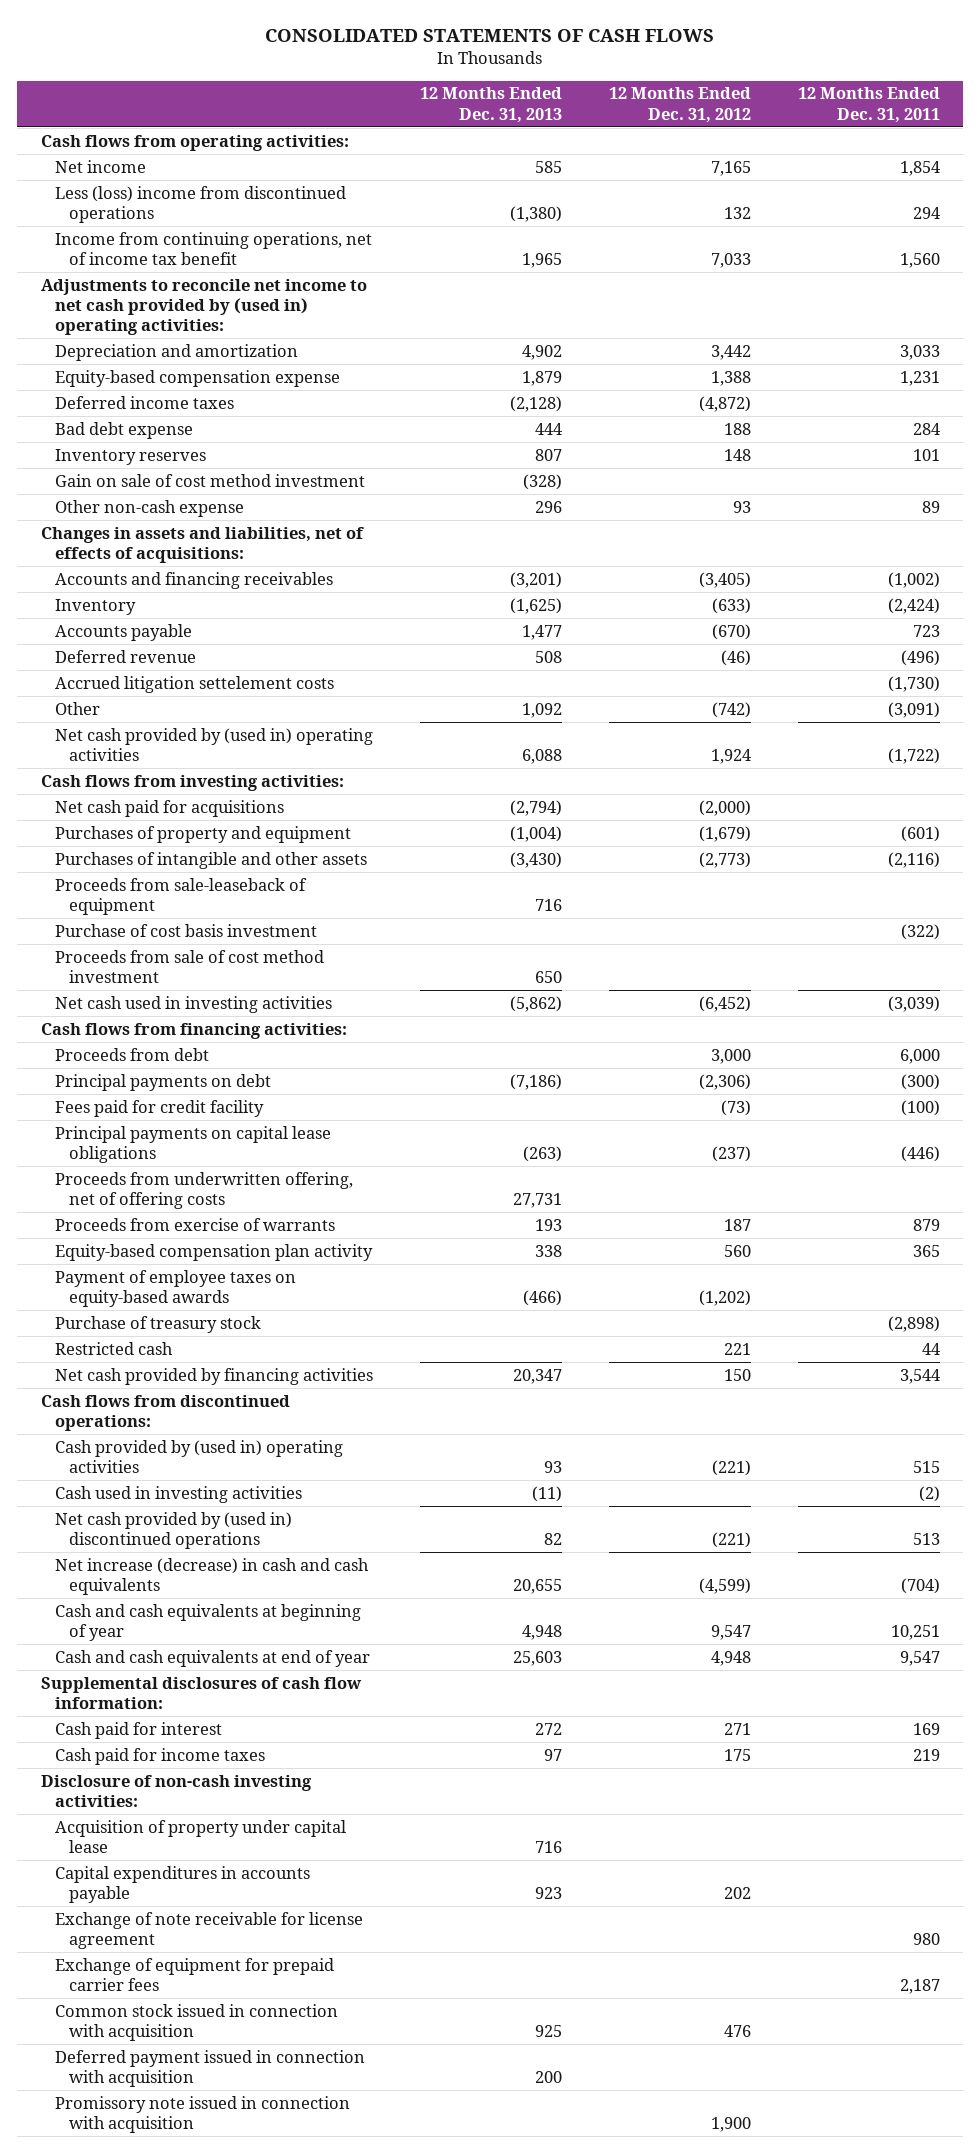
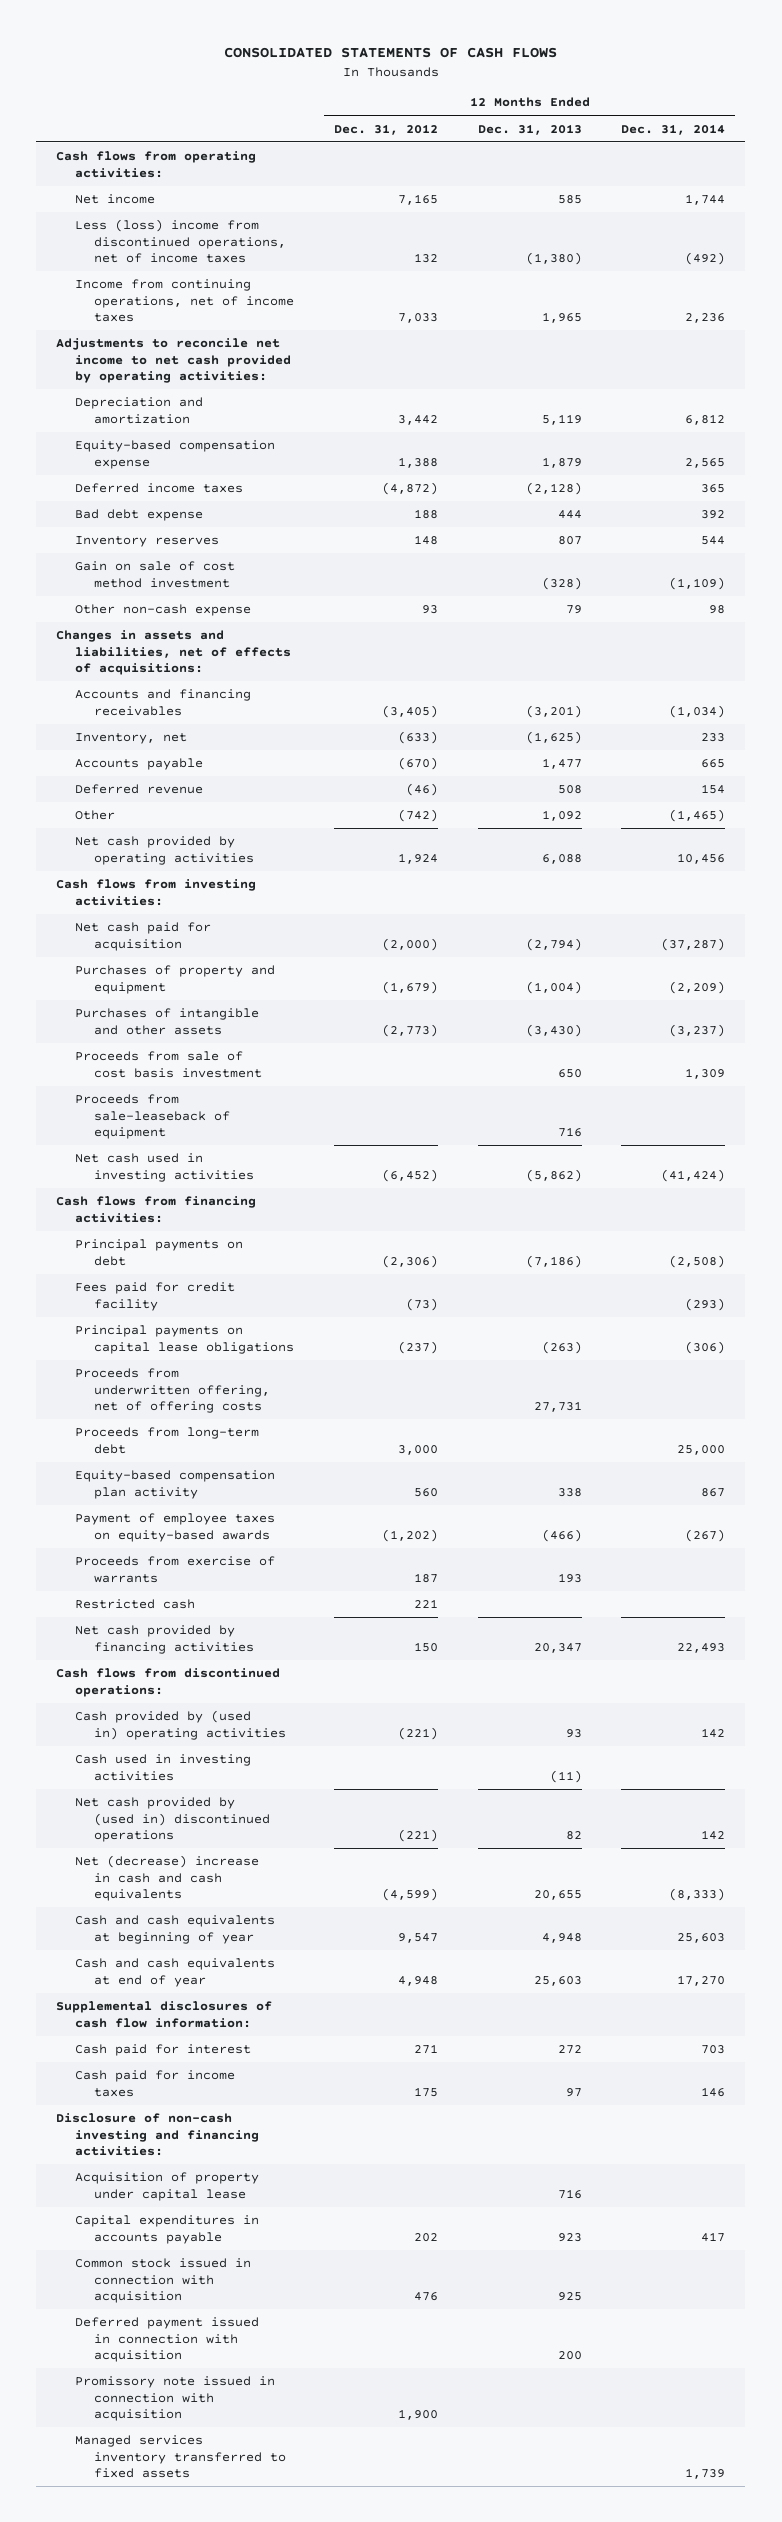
- | 12 Months Ended Dec. 31, 2013 | 12 Months Ended Dec. 31, 2012 | 12 Months Ended Dec. 31, 2011
+ | 12 Months Ended Dec. 31, 2012 | 12 Months Ended Dec. 31, 2013 | 12 Months Ended Dec. 31, 2014
- Less (loss) income from discontinued operations | (1,380) | 132 | 294
- Income from continuing operations, net of income tax benefit | 1,965 | 7,033 | 1,560
- Adjustments to reconcile net income to net cash provided by (used in) operating activities:
- Depreciation and amortization | 4,902 | 3,442 | 3,033
+ Less (loss) income from discontinued operations, net of income taxes | 132 | (1,380) | (492)
+ Income from continuing operations, net of income taxes | 7,033 | 1,965 | 2,236
+ Adjustments to reconcile net income to net cash provided by operating activities:
+ Depreciation and amortization | 3,442 | 5,119 | 6,812
- Other non-cash expense | 296 | 93 | 89
+ Other non-cash expense | 93 | 79 | 98
- Inventory | (1,625) | (633) | (2,424)
+ Inventory, net | (633) | (1,625) | 233
- Accrued litigation settelement costs | | | (1,730)
- Net cash provided by (used in) operating activities | 6,088 | 1,924 | (1,722)
+ Net cash provided by operating activities | 1,924 | 6,088 | 10,456
- Net cash paid for acquisitions | (2,794) | (2,000) |
+ Net cash paid for acquisition | (2,000) | (2,794) | (37,287)
+ Proceeds from sale of cost basis investment | | 650 | 1,309
- Purchase of cost basis investment | | | (322)
- Proceeds from sale of cost method investment | 650 | |
- Proceeds from debt | | 3,000 | 6,000
+ Proceeds from long-term debt | 3,000 | | 25,000
- Purchase of treasury stock | | | (2,898)
moved down: Proceeds from exercise of warrants | 187 | 193 |
- Net increase (decrease) in cash and cash equivalents | 20,655 | (4,599) | (704)
+ Net (decrease) increase in cash and cash equivalents | (4,599) | 20,655 | (8,333)
- Disclosure of non-cash investing activities:
+ Disclosure of non-cash investing and financing activities:
- Exchange of note receivable for license agreement | | | 980
- Exchange of equipment for prepaid carrier fees | | | 2,187
+ Managed services inventory transferred to fixed assets | | | 1,739

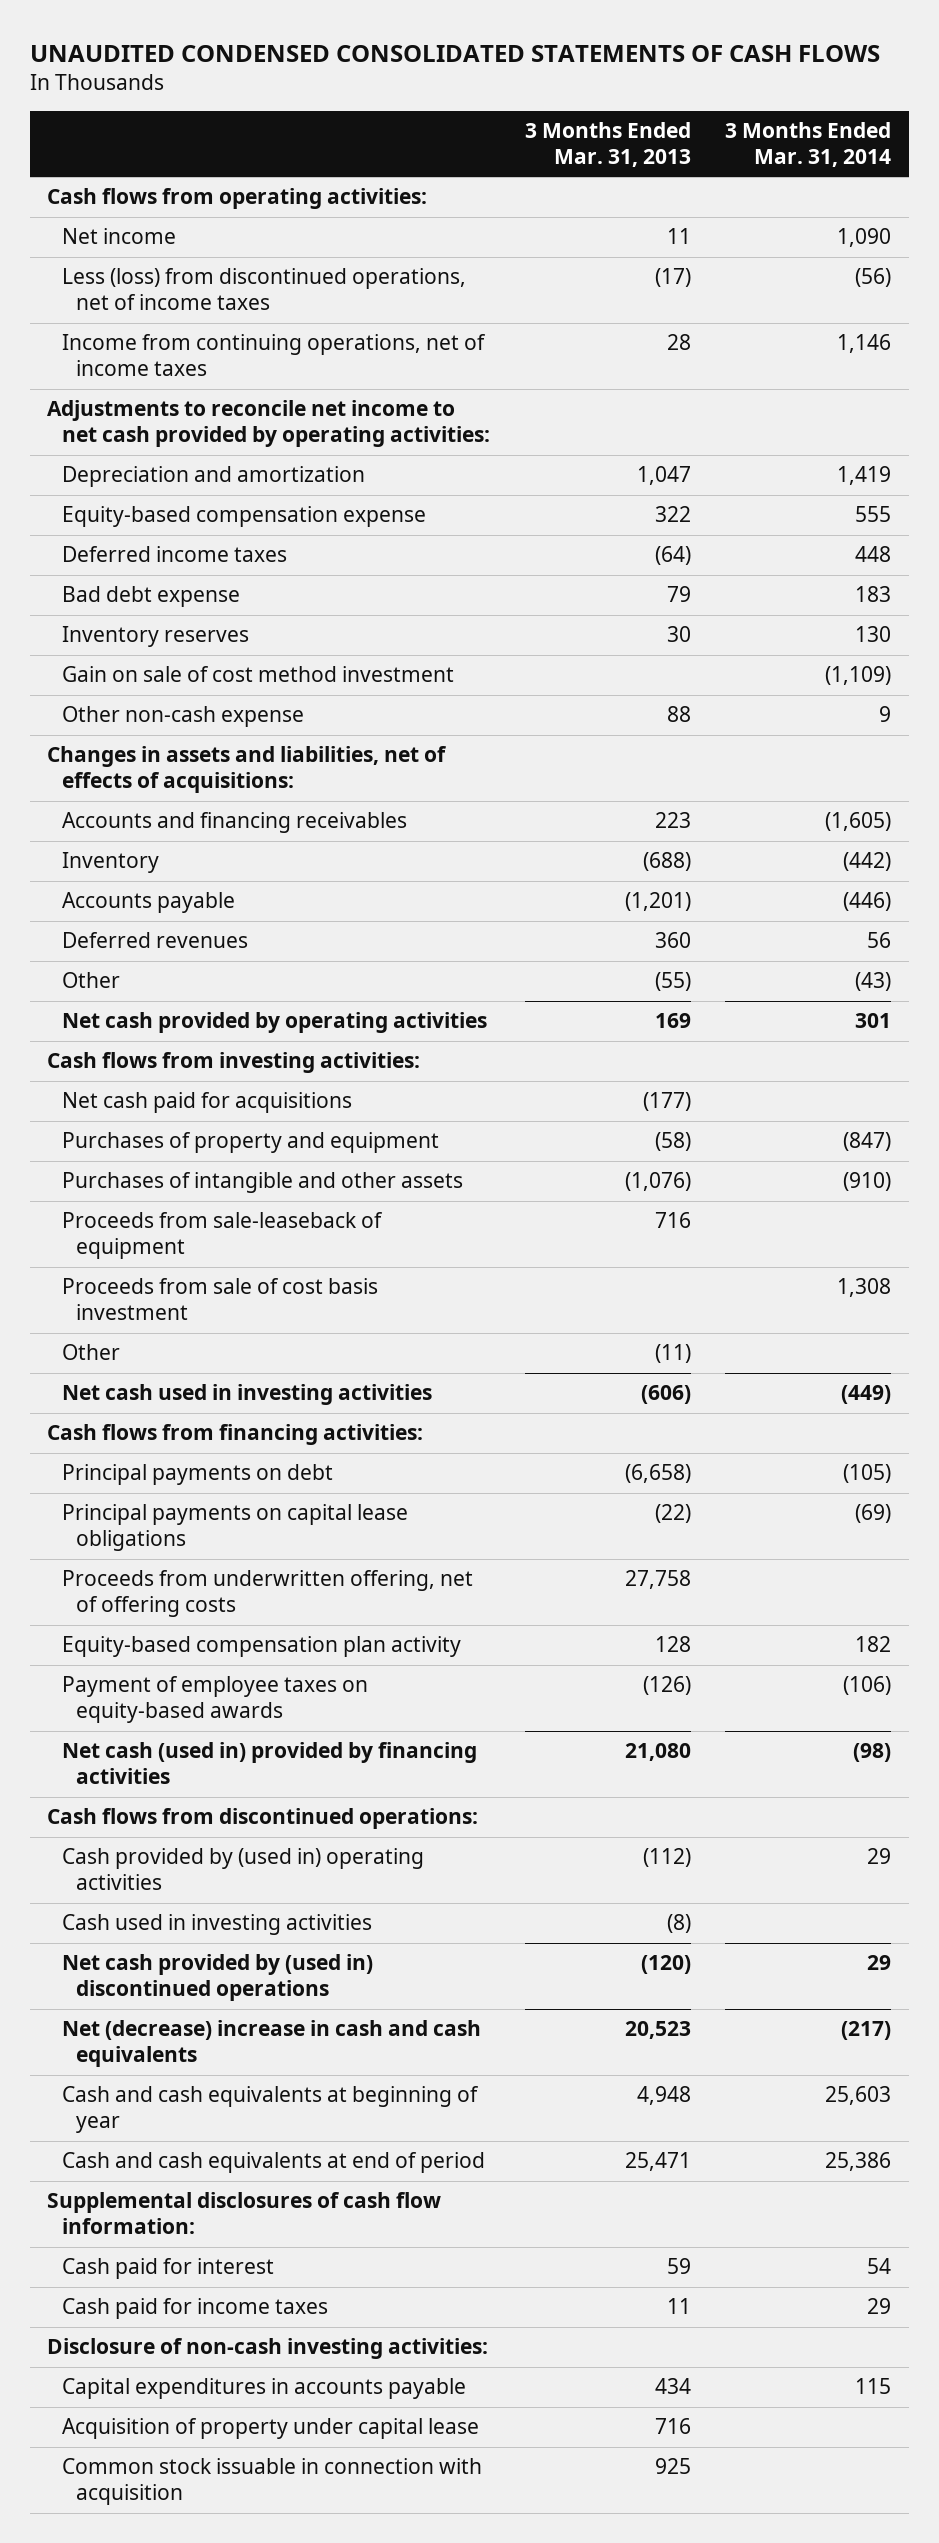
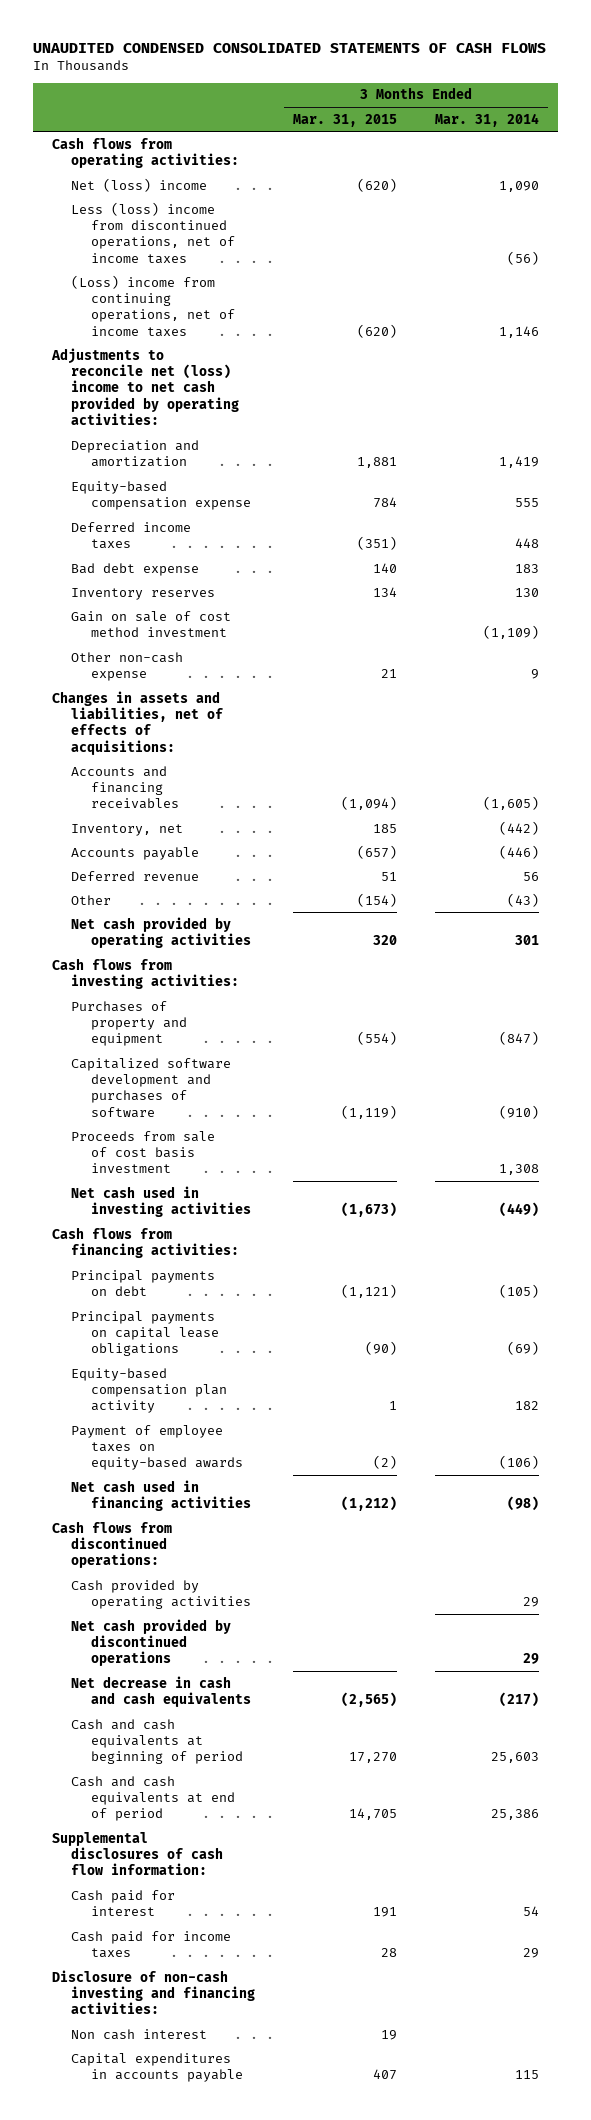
- | 3 Months Ended Mar. 31, 2013 | 3 Months Ended Mar. 31, 2014
+ | 3 Months Ended Mar. 31, 2015 | 3 Months Ended Mar. 31, 2014
- Net income | 11 | 1,090
- Less (loss) from discontinued operations, net of income taxes | (17) | (56)
- Income from continuing operations, net of income taxes | 28 | 1,146
- Adjustments to reconcile net income to net cash provided by operating activities:
+ Net (loss) income | (620) | 1,090
+ Less (loss) income from discontinued operations, net of income taxes | | (56)
+ (Loss) income from continuing operations, net of income taxes | (620) | 1,146
+ Adjustments to reconcile net (loss) income to net cash provided by operating activities:
- Inventory | (688) | (442)
+ Inventory, net | 185 | (442)
- Deferred revenues | 360 | 56
+ Deferred revenue | 51 | 56
- Net cash paid for acquisitions | (177) |
- Purchases of intangible and other assets | (1,076) | (910)
- Proceeds from sale-leaseback of equipment | 716 |
+ Capitalized software development and purchases of software | (1,119) | (910)
- Other | (11) |
- Proceeds from underwritten offering, net of offering costs | 27,758 |
- Net cash (used in) provided by financing activities | 21,080 | (98)
+ Net cash used in financing activities | (1,212) | (98)
- Cash provided by (used in) operating activities | (112) | 29
- Cash used in investing activities | (8) |
- Net cash provided by (used in) discontinued operations | (120) | 29
- Net (decrease) increase in cash and cash equivalents | 20,523 | (217)
- Cash and cash equivalents at beginning of year | 4,948 | 25,603
+ Cash provided by operating activities | | 29
+ Net cash provided by discontinued operations | | 29
+ Net decrease in cash and cash equivalents | (2,565) | (217)
+ Cash and cash equivalents at beginning of period | 17,270 | 25,603
- Disclosure of non-cash investing activities:
+ Disclosure of non-cash investing and financing activities:
+ Non cash interest | 19 |
- Acquisition of property under capital lease | 716 |
- Common stock issuable in connection with acquisition | 925 |

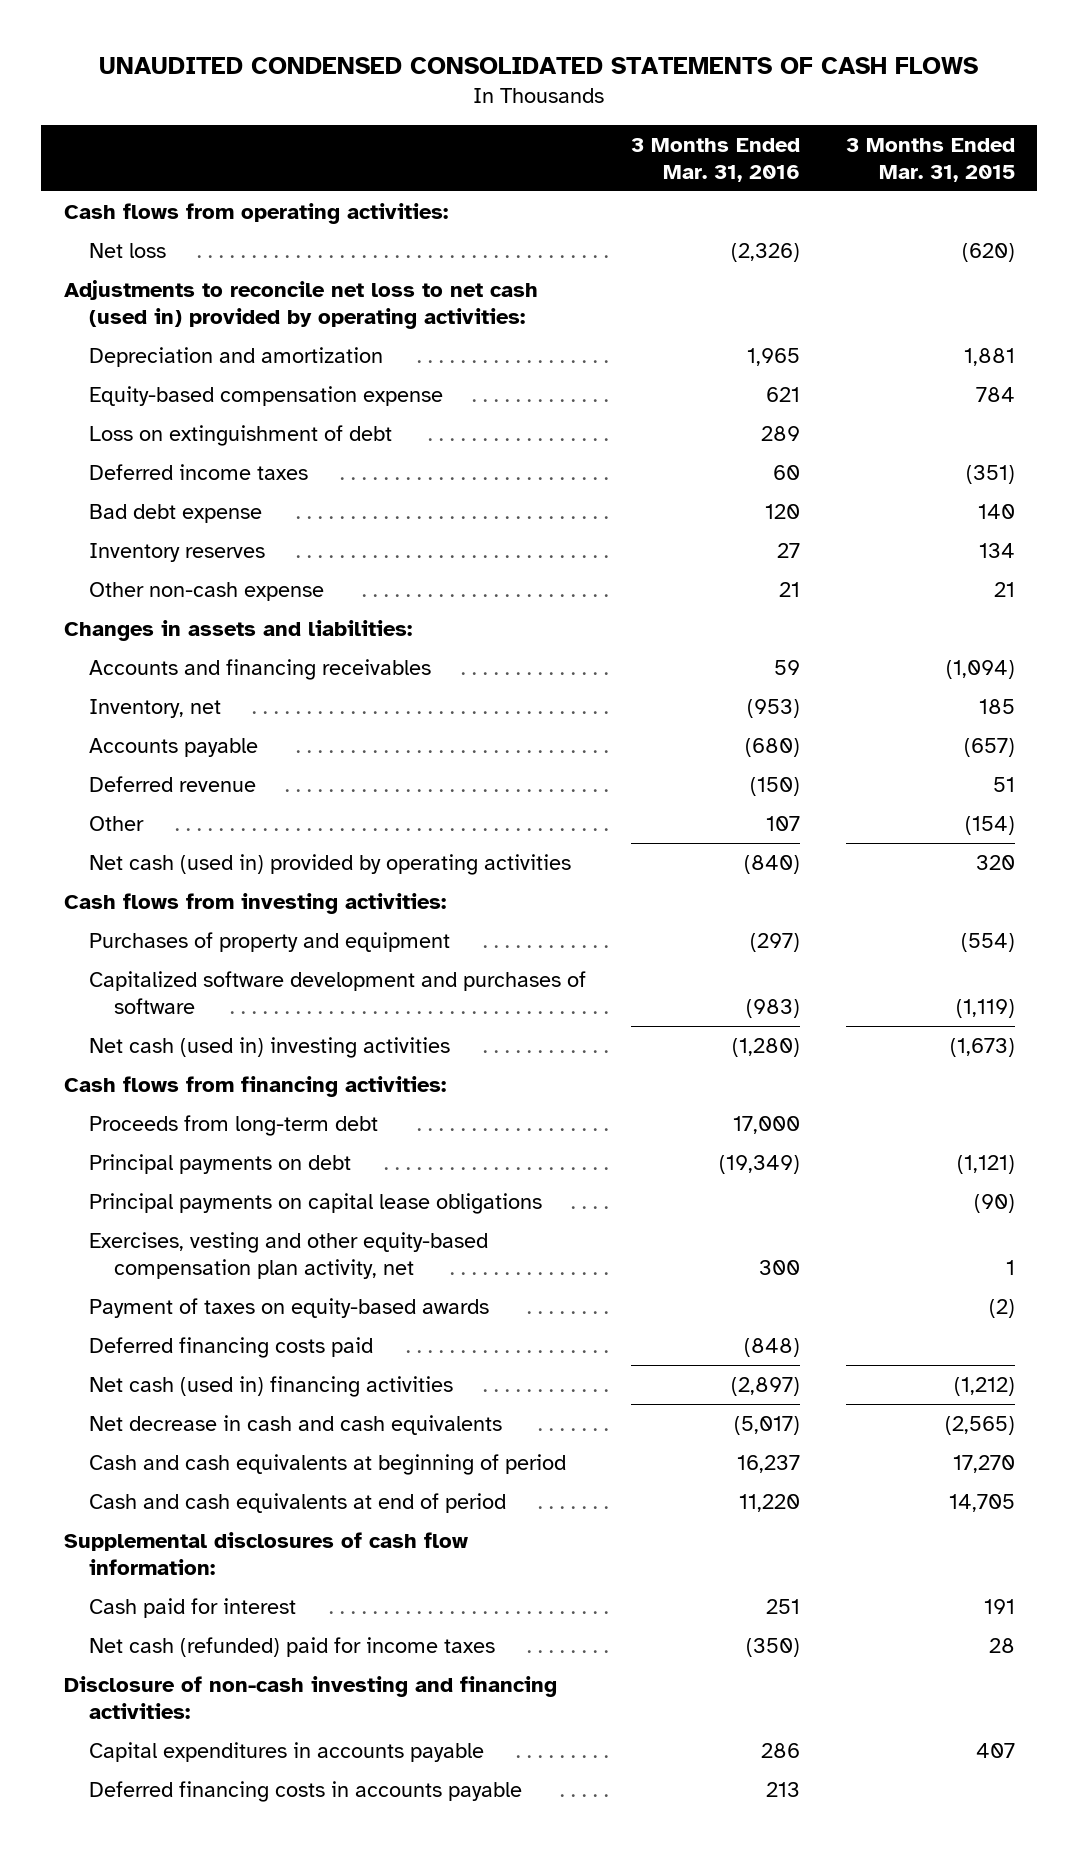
- | 3 Months Ended Mar. 31, 2015 | 3 Months Ended Mar. 31, 2014
+ | 3 Months Ended Mar. 31, 2016 | 3 Months Ended Mar. 31, 2015
- Net (loss) income | (620) | 1,090
- Less (loss) income from discontinued operations, net of income taxes | | (56)
- (Loss) income from continuing operations, net of income taxes | (620) | 1,146
- Adjustments to reconcile net (loss) income to net cash provided by operating activities:
+ Net loss | (2,326) | (620)
+ Adjustments to reconcile net loss to net cash (used in) provided by operating activities:
+ Loss on extinguishment of debt | 289 |
- Gain on sale of cost method investment | | (1,109)
- Changes in assets and liabilities, net of effects of acquisitions:
+ Changes in assets and liabilities:
- Net cash provided by operating activities | 320 | 301
+ Net cash (used in) provided by operating activities | (840) | 320
- Proceeds from sale of cost basis investment | | 1,308
- Net cash used in investing activities | (1,673) | (449)
+ Net cash (used in) investing activities | (1,280) | (1,673)
+ Proceeds from long-term debt | 17,000 |
- Equity-based compensation plan activity | 1 | 182
- Payment of employee taxes on equity-based awards | (2) | (106)
- Net cash used in financing activities | (1,212) | (98)
- Cash flows from discontinued operations:
- Cash provided by operating activities | | 29
- Net cash provided by discontinued operations | | 29
+ Exercises, vesting and other equity-based compensation plan activity, net | 300 | 1
+ Payment of taxes on equity-based awards | | (2)
+ Deferred financing costs paid | (848) |
+ Net cash (used in) financing activities | (2,897) | (1,212)
- Cash paid for income taxes | 28 | 29
+ Net cash (refunded) paid for income taxes | (350) | 28
- Non cash interest | 19 |
+ Deferred financing costs in accounts payable | 213 |

